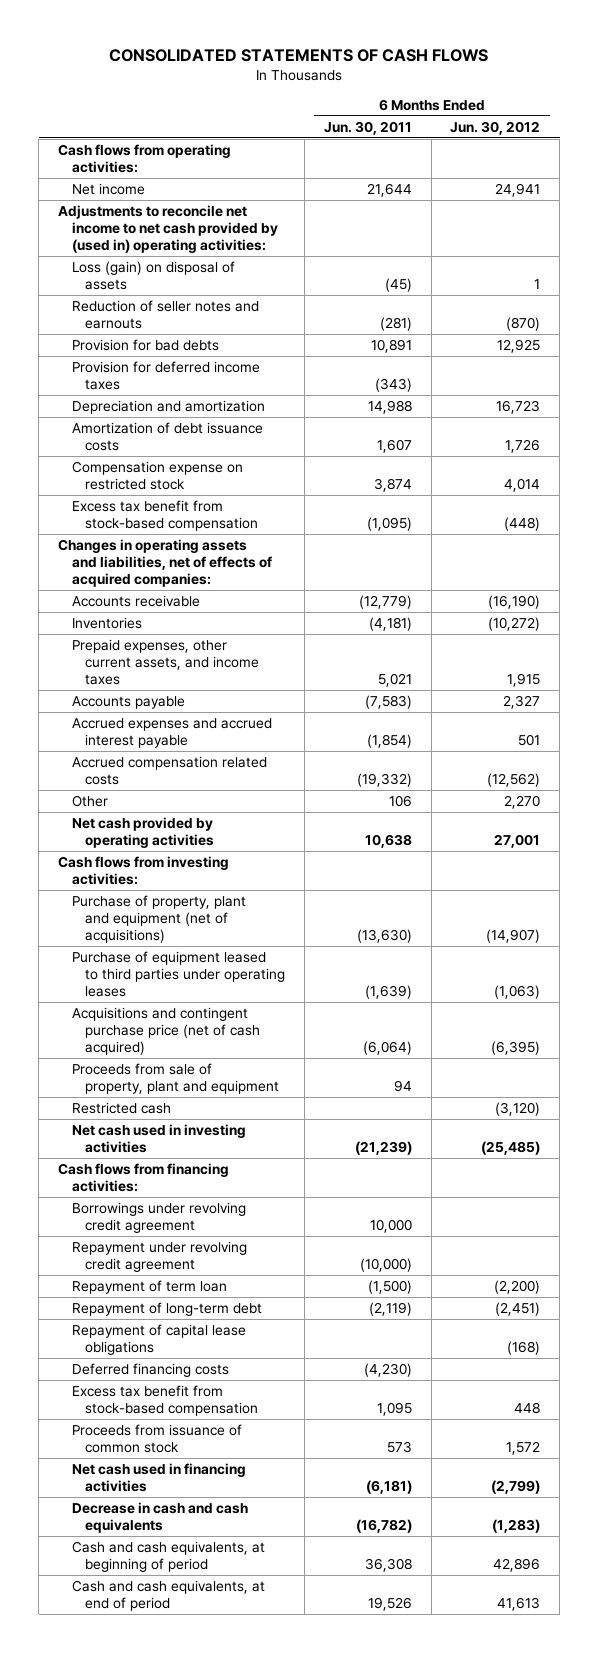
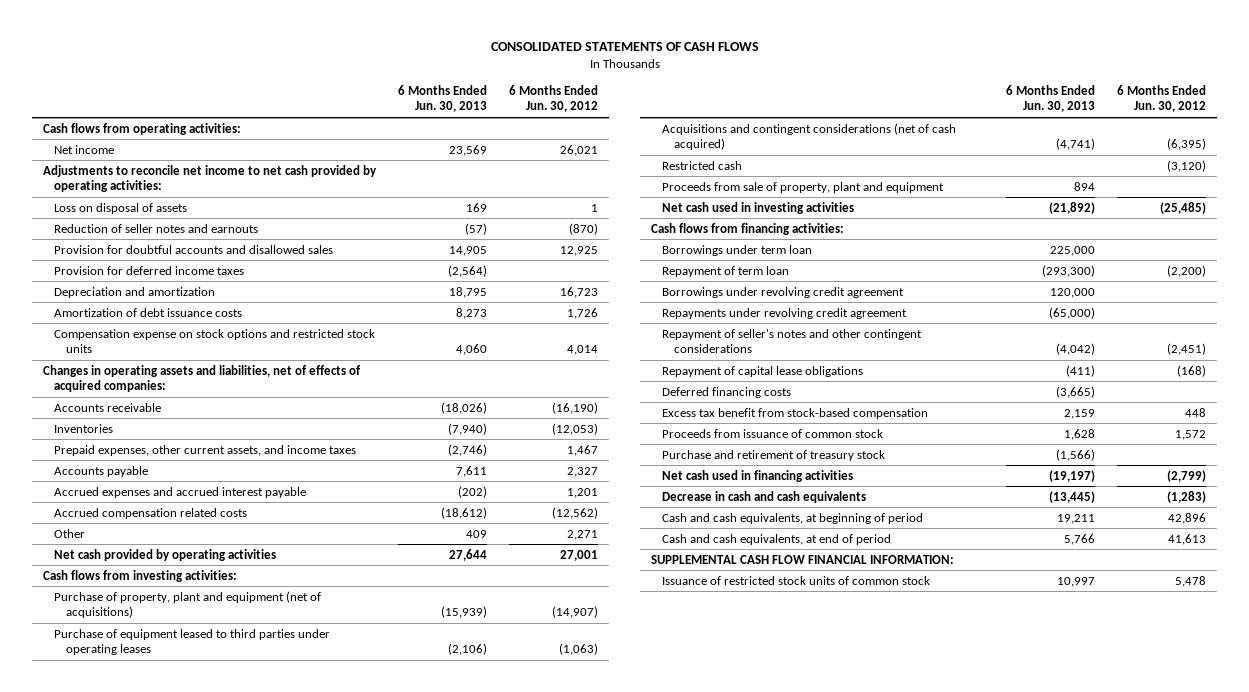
- | 6 Months Ended Jun. 30, 2011 | 6 Months Ended Jun. 30, 2012
+ | 6 Months Ended Jun. 30, 2013 | 6 Months Ended Jun. 30, 2012
- Net income | 21,644 | 24,941
- Adjustments to reconcile net income to net cash provided by (used in) operating activities:
- Loss (gain) on disposal of assets | (45) | 1
+ Net income | 23,569 | 26,021
+ Adjustments to reconcile net income to net cash provided by operating activities:
+ Loss on disposal of assets | 169 | 1
- Provision for bad debts | 10,891 | 12,925
+ Provision for doubtful accounts and disallowed sales | 14,905 | 12,925
- Compensation expense on restricted stock | 3,874 | 4,014
- Excess tax benefit from stock-based compensation | (1,095) | (448)
+ Compensation expense on stock options and restricted stock units | 4,060 | 4,014
- Inventories | (4,181) | (10,272)
- Prepaid expenses, other current assets, and income taxes | 5,021 | 1,915
+ Inventories | (7,940) | (12,053)
+ Prepaid expenses, other current assets, and income taxes | (2,746) | 1,467
- Accrued expenses and accrued interest payable | (1,854) | 501
+ Accrued expenses and accrued interest payable | (202) | 1,201
- Other | 106 | 2,270
+ Other | 409 | 2,271
- Acquisitions and contingent purchase price (net of cash acquired) | (6,064) | (6,395)
+ Acquisitions and contingent considerations (net of cash acquired) | (4,741) | (6,395)
moved down: Proceeds from sale of property, plant and equipment | 894 |
- Repayment under revolving credit agreement | (10,000) |
+ Borrowings under term loan | 225,000 |
- Repayment of long-term debt | (2,119) | (2,451)
moved down: Borrowings under revolving credit agreement | 120,000 |
+ Repayments under revolving credit agreement | (65,000) |
+ Repayment of seller's notes and other contingent considerations | (4,042) | (2,451)
+ Purchase and retirement of treasury stock | (1,566) |
+ SUPPLEMENTAL CASH FLOW FINANCIAL INFORMATION:
+ Issuance of restricted stock units of common stock | 10,997 | 5,478

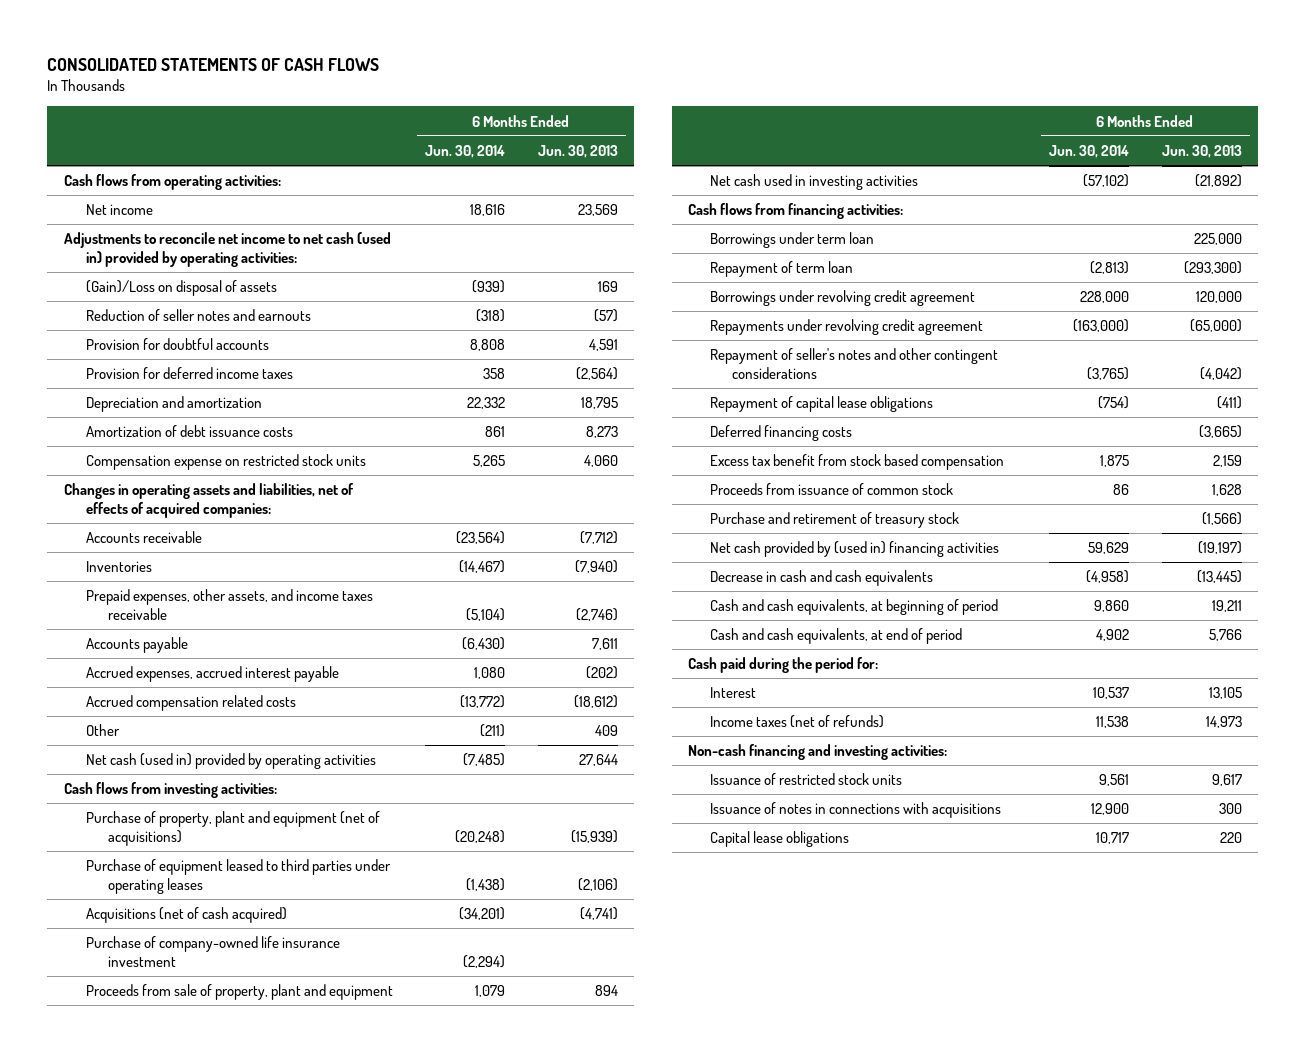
- | 6 Months Ended Jun. 30, 2013 | 6 Months Ended Jun. 30, 2012
+ | 6 Months Ended Jun. 30, 2014 | 6 Months Ended Jun. 30, 2013
- Adjustments to reconcile net income to net cash provided by operating activities:
- Loss on disposal of assets | 169 | 1
+ Adjustments to reconcile net income to net cash (used in) provided by operating activities:
+ (Gain)/Loss on disposal of assets | (939) | 169
- Provision for doubtful accounts and disallowed sales | 14,905 | 12,925
+ Provision for doubtful accounts | 8,808 | 4,591
- Compensation expense on stock options and restricted stock units | 4,060 | 4,014
+ Compensation expense on restricted stock units | 5,265 | 4,060
- Accounts receivable | (18,026) | (16,190)
+ Accounts receivable | (23,564) | (7,712)
- Prepaid expenses, other current assets, and income taxes | (2,746) | 1,467
+ Prepaid expenses, other assets, and income taxes receivable | (5,104) | (2,746)
- Accrued expenses and accrued interest payable | (202) | 1,201
+ Accrued expenses, accrued interest payable | 1,080 | (202)
- Net cash provided by operating activities | 27,644 | 27,001
+ Net cash (used in) provided by operating activities | (7,485) | 27,644
- Acquisitions and contingent considerations (net of cash acquired) | (4,741) | (6,395)
- Restricted cash | | (3,120)
+ Acquisitions (net of cash acquired) | (34,201) | (4,741)
+ Purchase of company-owned life insurance investment | (2,294) |
- Excess tax benefit from stock-based compensation | 2,159 | 448
+ Excess tax benefit from stock based compensation | 1,875 | 2,159
- Net cash used in financing activities | (19,197) | (2,799)
+ Net cash provided by (used in) financing activities | 59,629 | (19,197)
- SUPPLEMENTAL CASH FLOW FINANCIAL INFORMATION:
- Issuance of restricted stock units of common stock | 10,997 | 5,478
+ Cash paid during the period for:
+ Interest | 10,537 | 13,105
+ Income taxes (net of refunds) | 11,538 | 14,973
+ Non-cash financing and investing activities:
+ Issuance of restricted stock units | 9,561 | 9,617
+ Issuance of notes in connections with acquisitions | 12,900 | 300
+ Capital lease obligations | 10,717 | 220

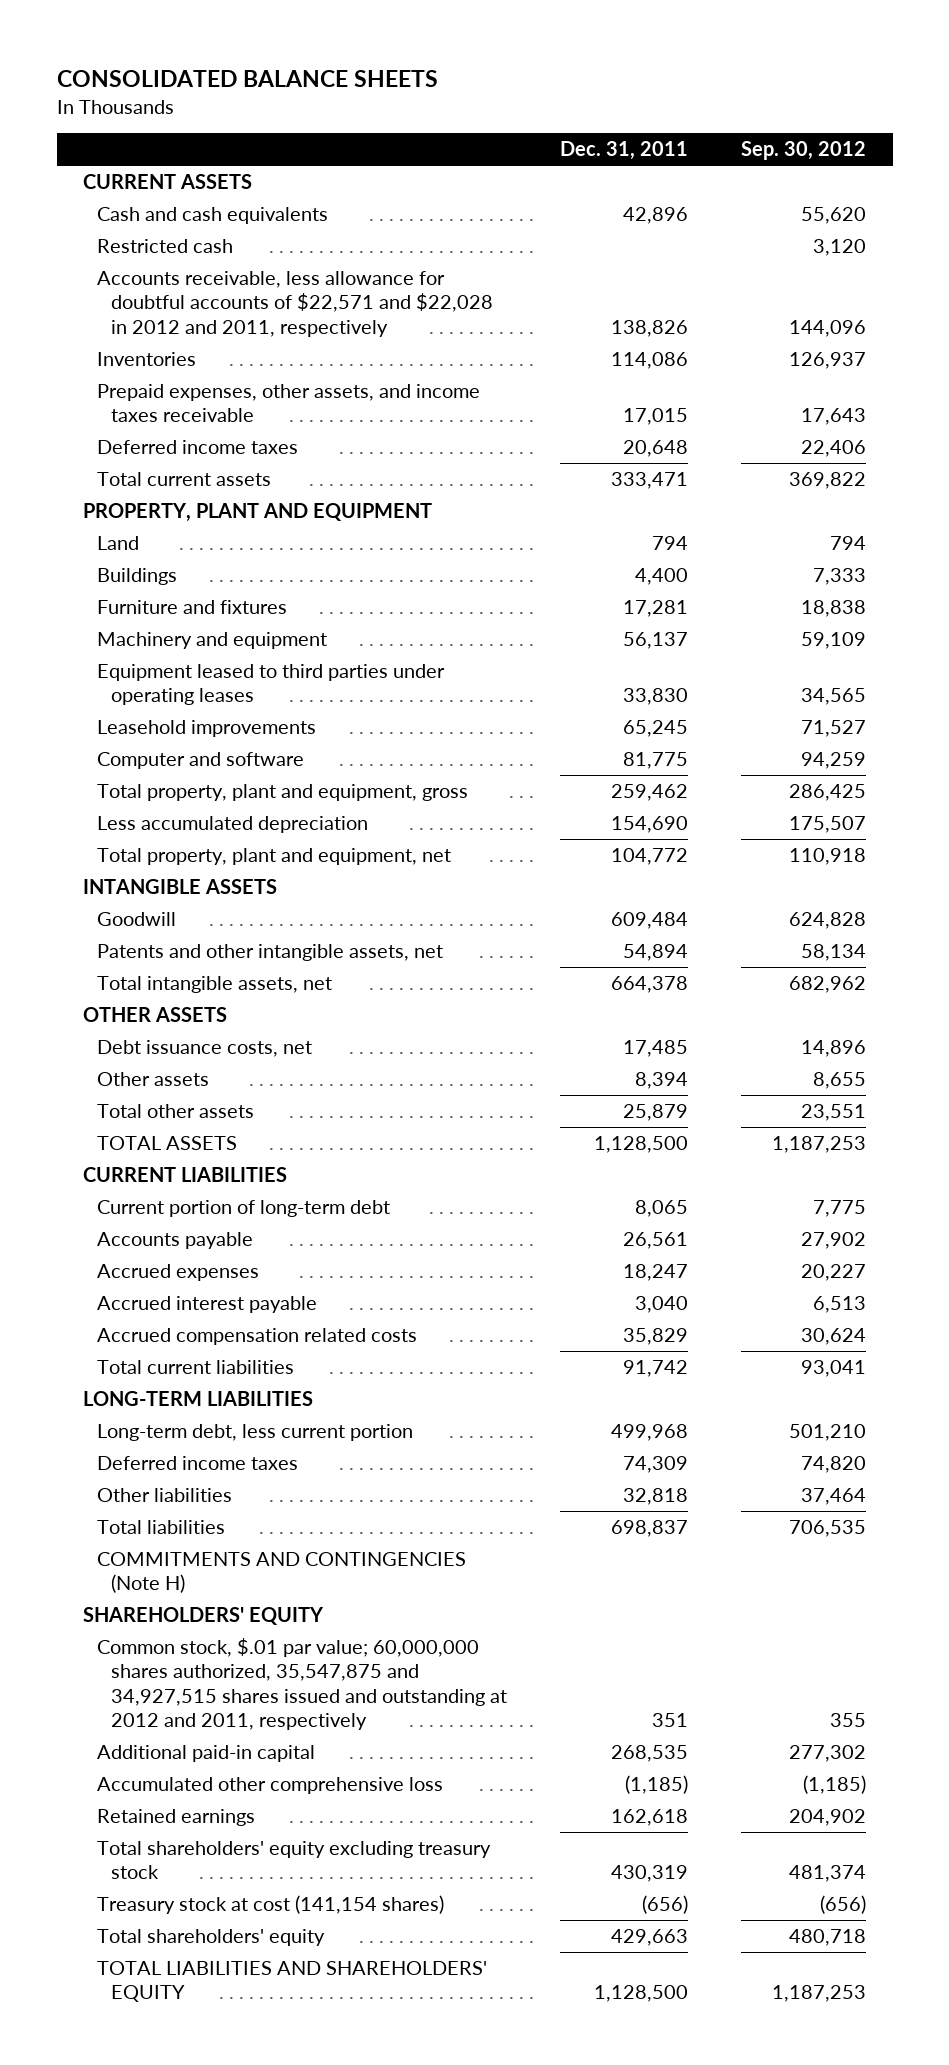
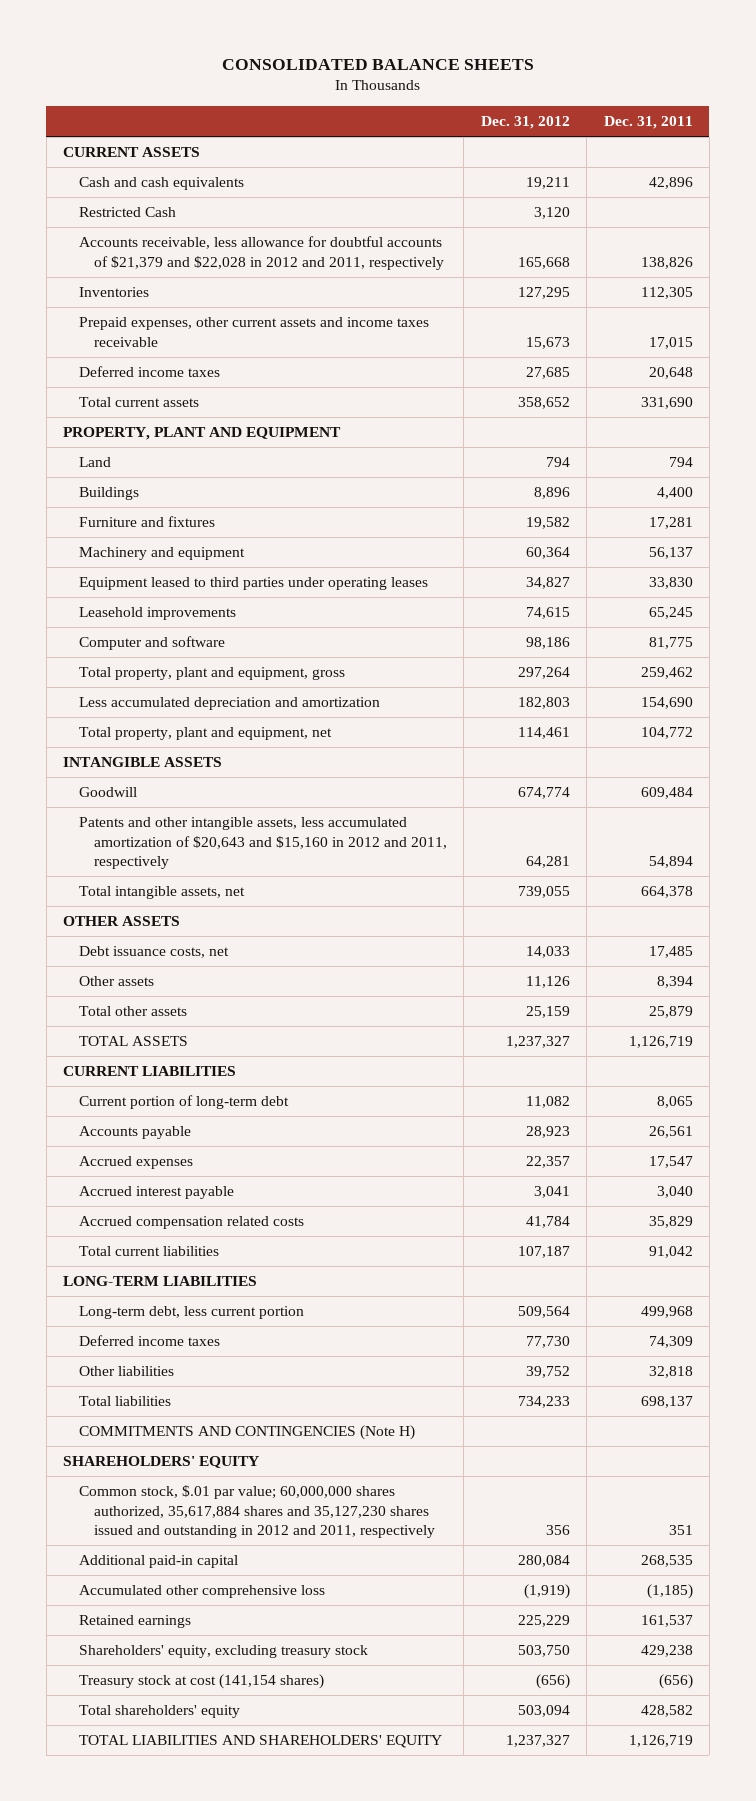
- | Dec. 31, 2011 | Sep. 30, 2012
+ | Dec. 31, 2012 | Dec. 31, 2011
- Restricted cash | | 3,120
- Accounts receivable, less allowance for doubtful accounts of $22,571 and $22,028 in 2012 and 2011, respectively | 138,826 | 144,096
- Inventories | 114,086 | 126,937
- Prepaid expenses, other assets, and income taxes receivable | 17,015 | 17,643
+ Restricted Cash | 3,120 |
+ Accounts receivable, less allowance for doubtful accounts of $21,379 and $22,028 in 2012 and 2011, respectively | 165,668 | 138,826
+ Inventories | 127,295 | 112,305
+ Prepaid expenses, other current assets and income taxes receivable | 15,673 | 17,015
- Total current assets | 333,471 | 369,822
+ Total current assets | 358,652 | 331,690
- Less accumulated depreciation | 154,690 | 175,507
+ Less accumulated depreciation and amortization | 182,803 | 154,690
- Patents and other intangible assets, net | 54,894 | 58,134
+ Patents and other intangible assets, less accumulated amortization of $20,643 and $15,160 in 2012 and 2011, respectively | 64,281 | 54,894
- TOTAL ASSETS | 1,128,500 | 1,187,253
+ TOTAL ASSETS | 1,237,327 | 1,126,719
- Accrued expenses | 18,247 | 20,227
+ Accrued expenses | 22,357 | 17,547
- Total current liabilities | 91,742 | 93,041
+ Total current liabilities | 107,187 | 91,042
- Total liabilities | 698,837 | 706,535
+ Total liabilities | 734,233 | 698,137
- Common stock, $.01 par value; 60,000,000 shares authorized, 35,547,875 and 34,927,515 shares issued and outstanding at 2012 and 2011, respectively | 351 | 355
+ Common stock, $.01 par value; 60,000,000 shares authorized, 35,617,884 shares and 35,127,230 shares issued and outstanding in 2012 and 2011, respectively | 356 | 351
- Retained earnings | 162,618 | 204,902
- Total shareholders' equity excluding treasury stock | 430,319 | 481,374
+ Retained earnings | 225,229 | 161,537
+ Shareholders' equity, excluding treasury stock | 503,750 | 429,238
- Total shareholders' equity | 429,663 | 480,718
- TOTAL LIABILITIES AND SHAREHOLDERS' EQUITY | 1,128,500 | 1,187,253
+ Total shareholders' equity | 503,094 | 428,582
+ TOTAL LIABILITIES AND SHAREHOLDERS' EQUITY | 1,237,327 | 1,126,719

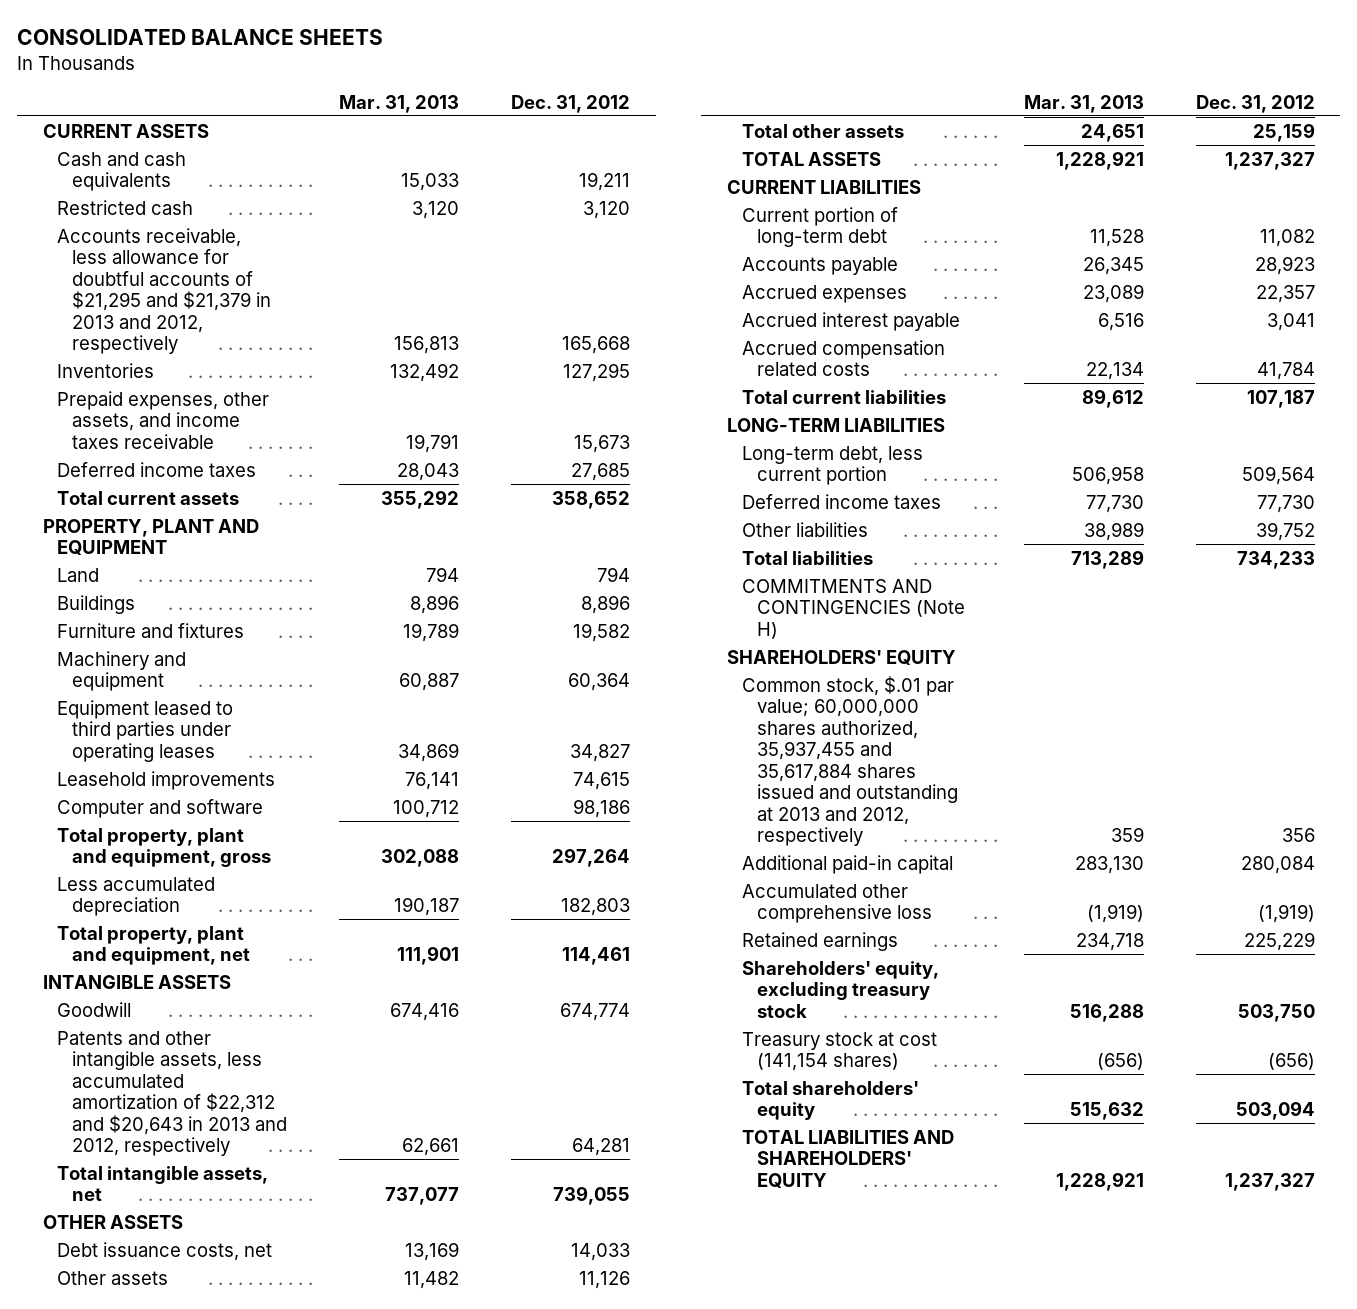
- | Dec. 31, 2012 | Dec. 31, 2011
+ | Mar. 31, 2013 | Dec. 31, 2012
- Restricted Cash | 3,120 |
- Accounts receivable, less allowance for doubtful accounts of $21,379 and $22,028 in 2012 and 2011, respectively | 165,668 | 138,826
+ Restricted cash | 3,120 | 3,120
+ Accounts receivable, less allowance for doubtful accounts of $21,295 and $21,379 in 2013 and 2012, respectively | 156,813 | 165,668
- Prepaid expenses, other current assets and income taxes receivable | 15,673 | 17,015
+ Prepaid expenses, other assets, and income taxes receivable | 19,791 | 15,673
- Less accumulated depreciation and amortization | 182,803 | 154,690
+ Less accumulated depreciation | 190,187 | 182,803
- Patents and other intangible assets, less accumulated amortization of $20,643 and $15,160 in 2012 and 2011, respectively | 64,281 | 54,894
+ Patents and other intangible assets, less accumulated amortization of $22,312 and $20,643 in 2013 and 2012, respectively | 62,661 | 64,281
- Common stock, $.01 par value; 60,000,000 shares authorized, 35,617,884 shares and 35,127,230 shares issued and outstanding in 2012 and 2011, respectively | 356 | 351
+ Common stock, $.01 par value; 60,000,000 shares authorized, 35,937,455 and 35,617,884 shares issued and outstanding at 2013 and 2012, respectively | 359 | 356

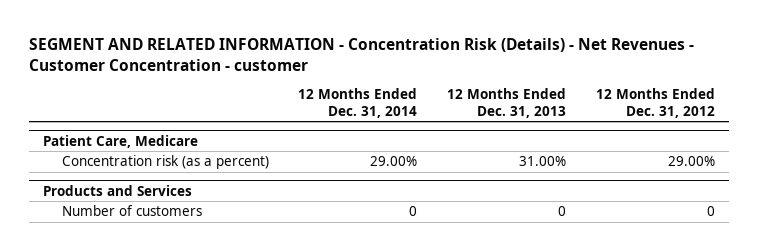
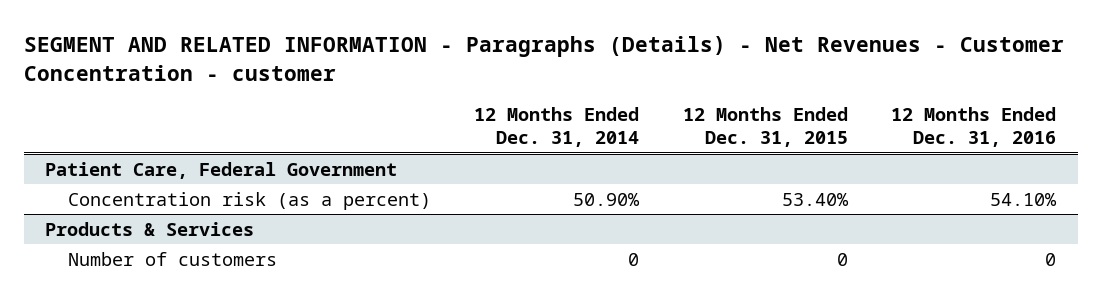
- SEGMENT AND RELATED INFORMATION - Concentration Risk (Details) - Net Revenues - Customer Concentration - customer
+ SEGMENT AND RELATED INFORMATION - Paragraphs (Details) - Net Revenues - Customer Concentration - customer
- | 12 Months Ended Dec. 31, 2014 | 12 Months Ended Dec. 31, 2013 | 12 Months Ended Dec. 31, 2012
+ | 12 Months Ended Dec. 31, 2014 | 12 Months Ended Dec. 31, 2015 | 12 Months Ended Dec. 31, 2016
- Patient Care, Medicare
- Concentration risk (as a percent) | 29.00% | 31.00% | 29.00%
- Products and Services
+ Patient Care, Federal Government
+ Concentration risk (as a percent) | 50.90% | 53.40% | 54.10%
+ Products & Services

